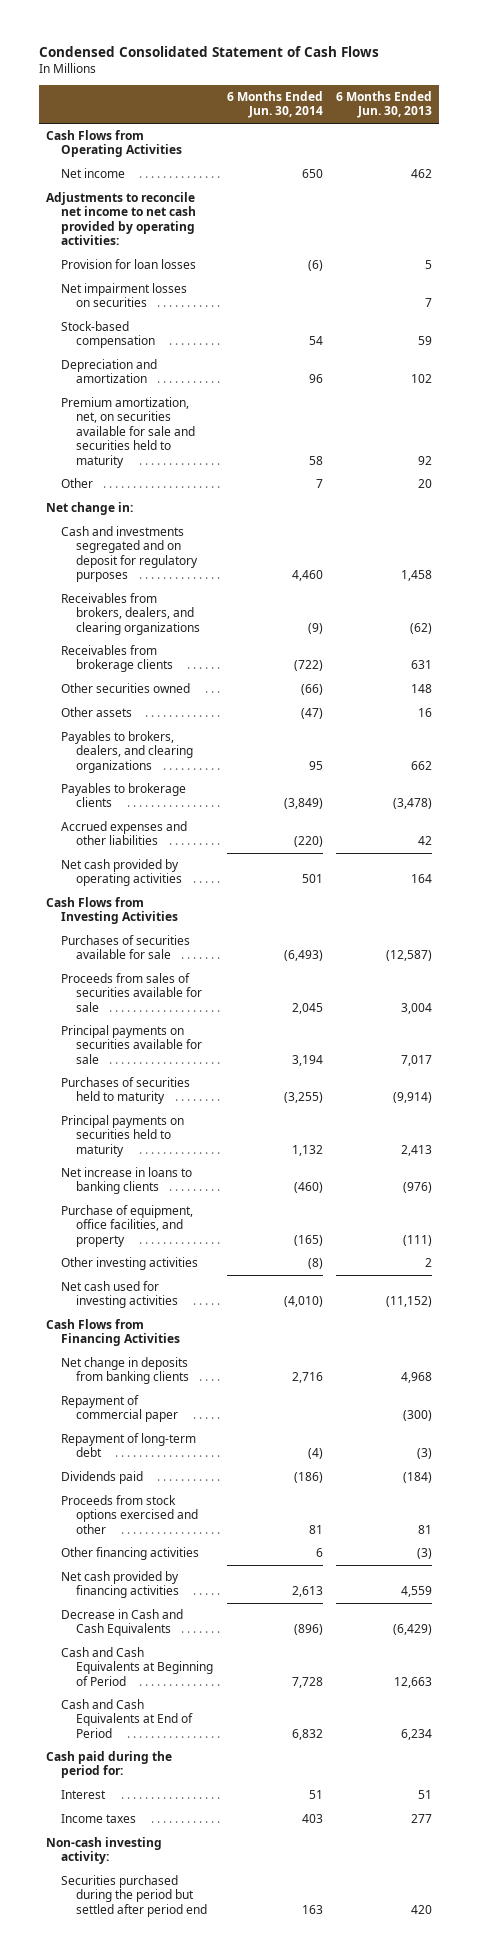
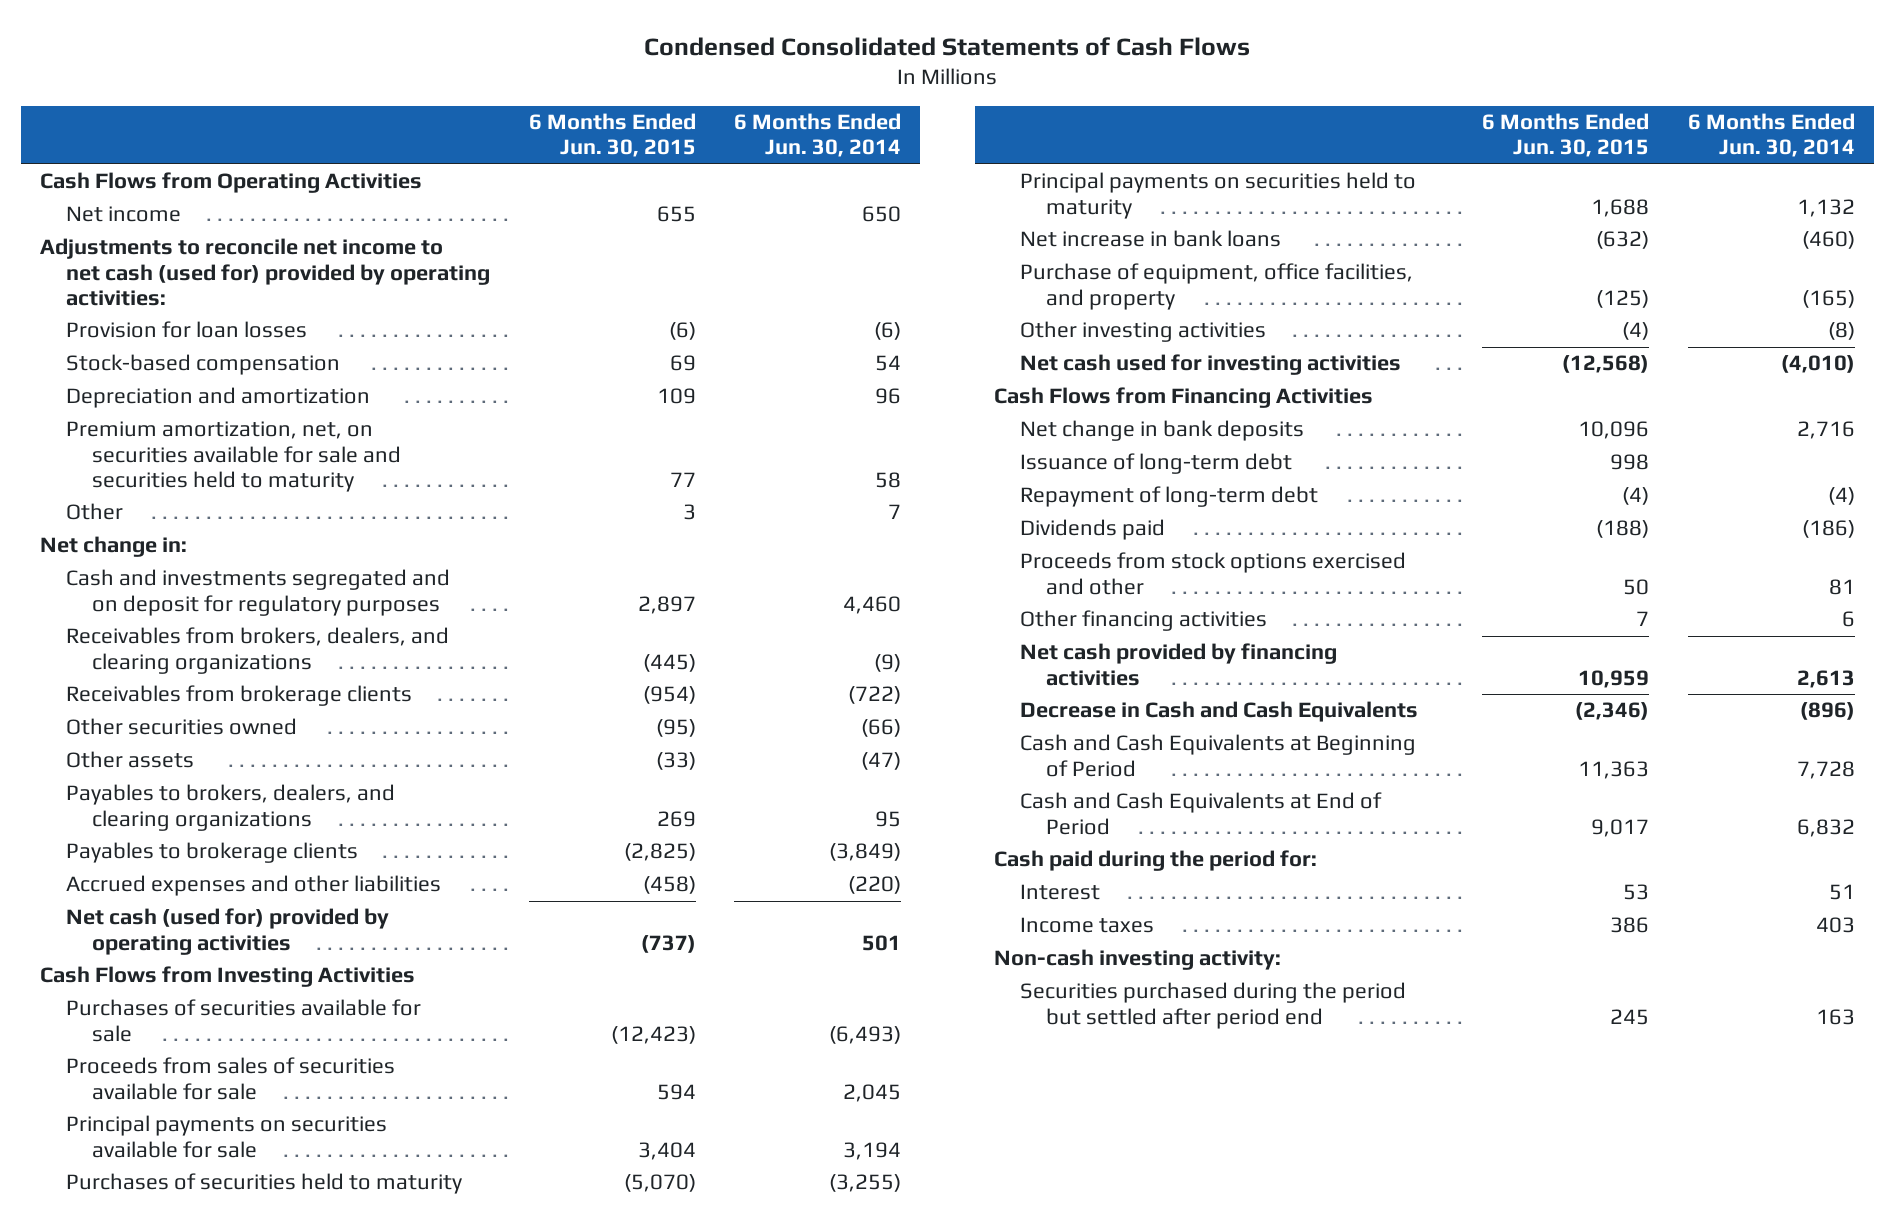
- Condensed Consolidated Statement of Cash Flows
+ Condensed Consolidated Statements of Cash Flows
- | 6 Months Ended Jun. 30, 2014 | 6 Months Ended Jun. 30, 2013
+ | 6 Months Ended Jun. 30, 2015 | 6 Months Ended Jun. 30, 2014
- Adjustments to reconcile net income to net cash provided by operating activities:
+ Adjustments to reconcile net income to net cash (used for) provided by operating activities:
- Net impairment losses on securities | | 7
- Net cash provided by operating activities | 501 | 164
+ Net cash (used for) provided by operating activities | (737) | 501
- Net increase in loans to banking clients | (460) | (976)
+ Net increase in bank loans | (632) | (460)
- Net change in deposits from banking clients | 2,716 | 4,968
- Repayment of commercial paper | | (300)
+ Net change in bank deposits | 10,096 | 2,716
+ Issuance of long-term debt | 998 |

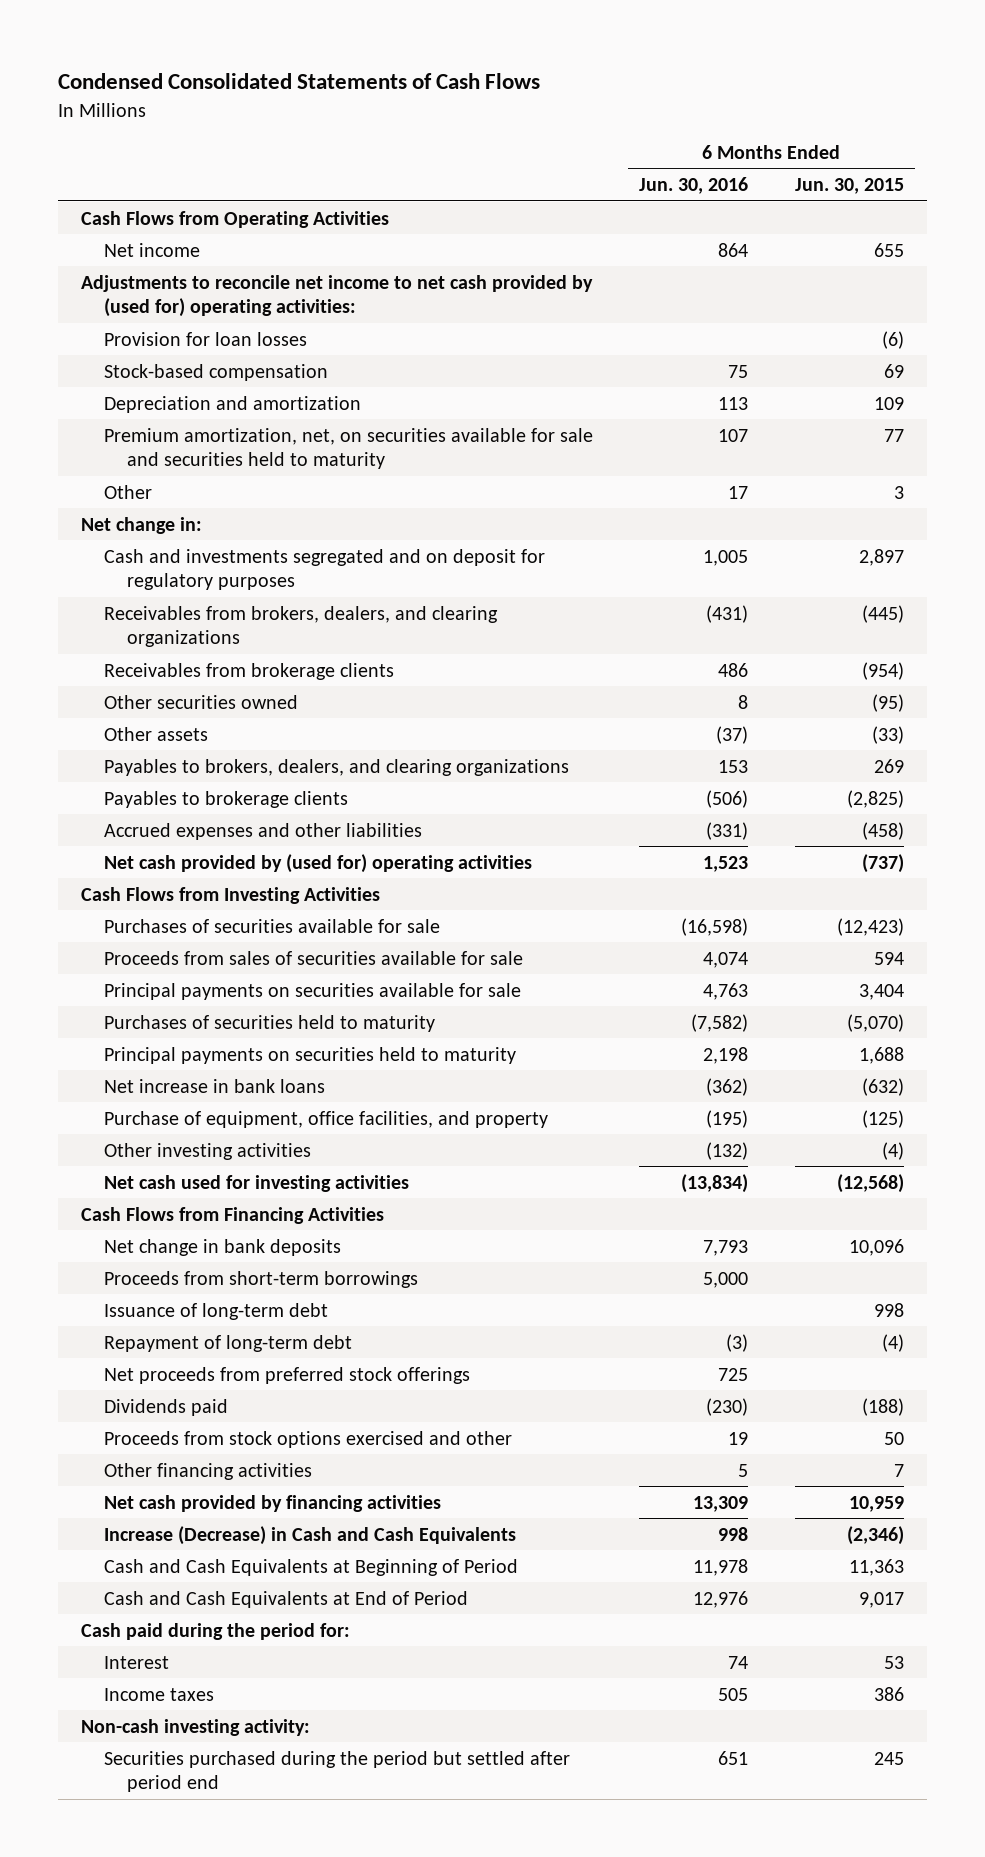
- | 6 Months Ended Jun. 30, 2015 | 6 Months Ended Jun. 30, 2014
+ | 6 Months Ended Jun. 30, 2016 | 6 Months Ended Jun. 30, 2015
- Adjustments to reconcile net income to net cash (used for) provided by operating activities:
+ Adjustments to reconcile net income to net cash provided by (used for) operating activities:
- Net cash (used for) provided by operating activities | (737) | 501
+ Net cash provided by (used for) operating activities | 1,523 | (737)
+ Proceeds from short-term borrowings | 5,000 |
+ Net proceeds from preferred stock offerings | 725 |
- Decrease in Cash and Cash Equivalents | (2,346) | (896)
+ Increase (Decrease) in Cash and Cash Equivalents | 998 | (2,346)

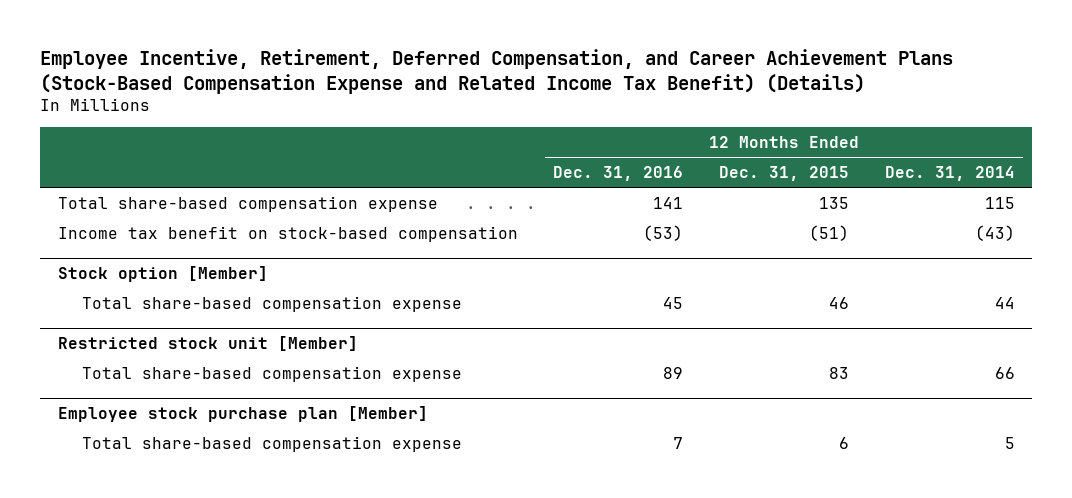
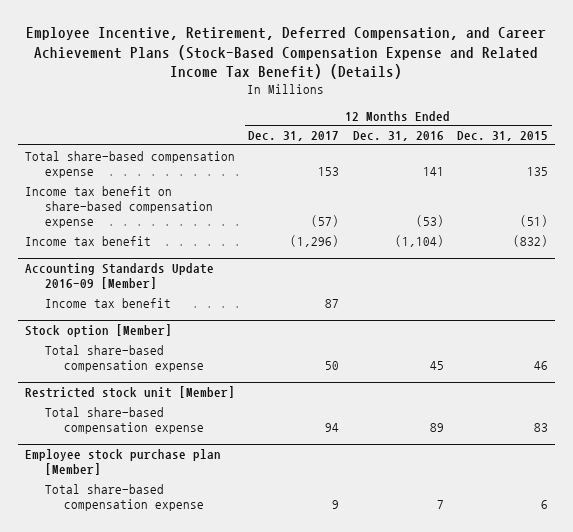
- | 12 Months Ended Dec. 31, 2016 | 12 Months Ended Dec. 31, 2015 | 12 Months Ended Dec. 31, 2014
+ | 12 Months Ended Dec. 31, 2017 | 12 Months Ended Dec. 31, 2016 | 12 Months Ended Dec. 31, 2015
- Income tax benefit on stock-based compensation | (53) | (51) | (43)
+ Income tax benefit on share-based compensation expense | (57) | (53) | (51)
+ Income tax benefit | (1,296) | (1,104) | (832)
+ Accounting Standards Update 2016-09 [Member]
+ Income tax benefit | 87 | |

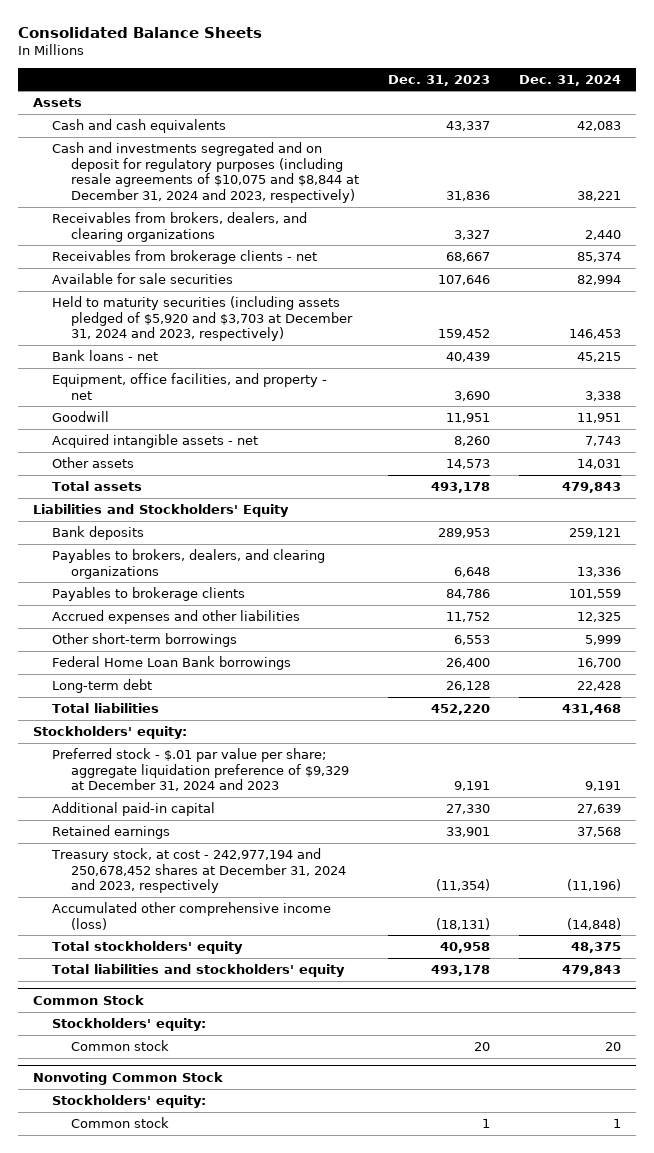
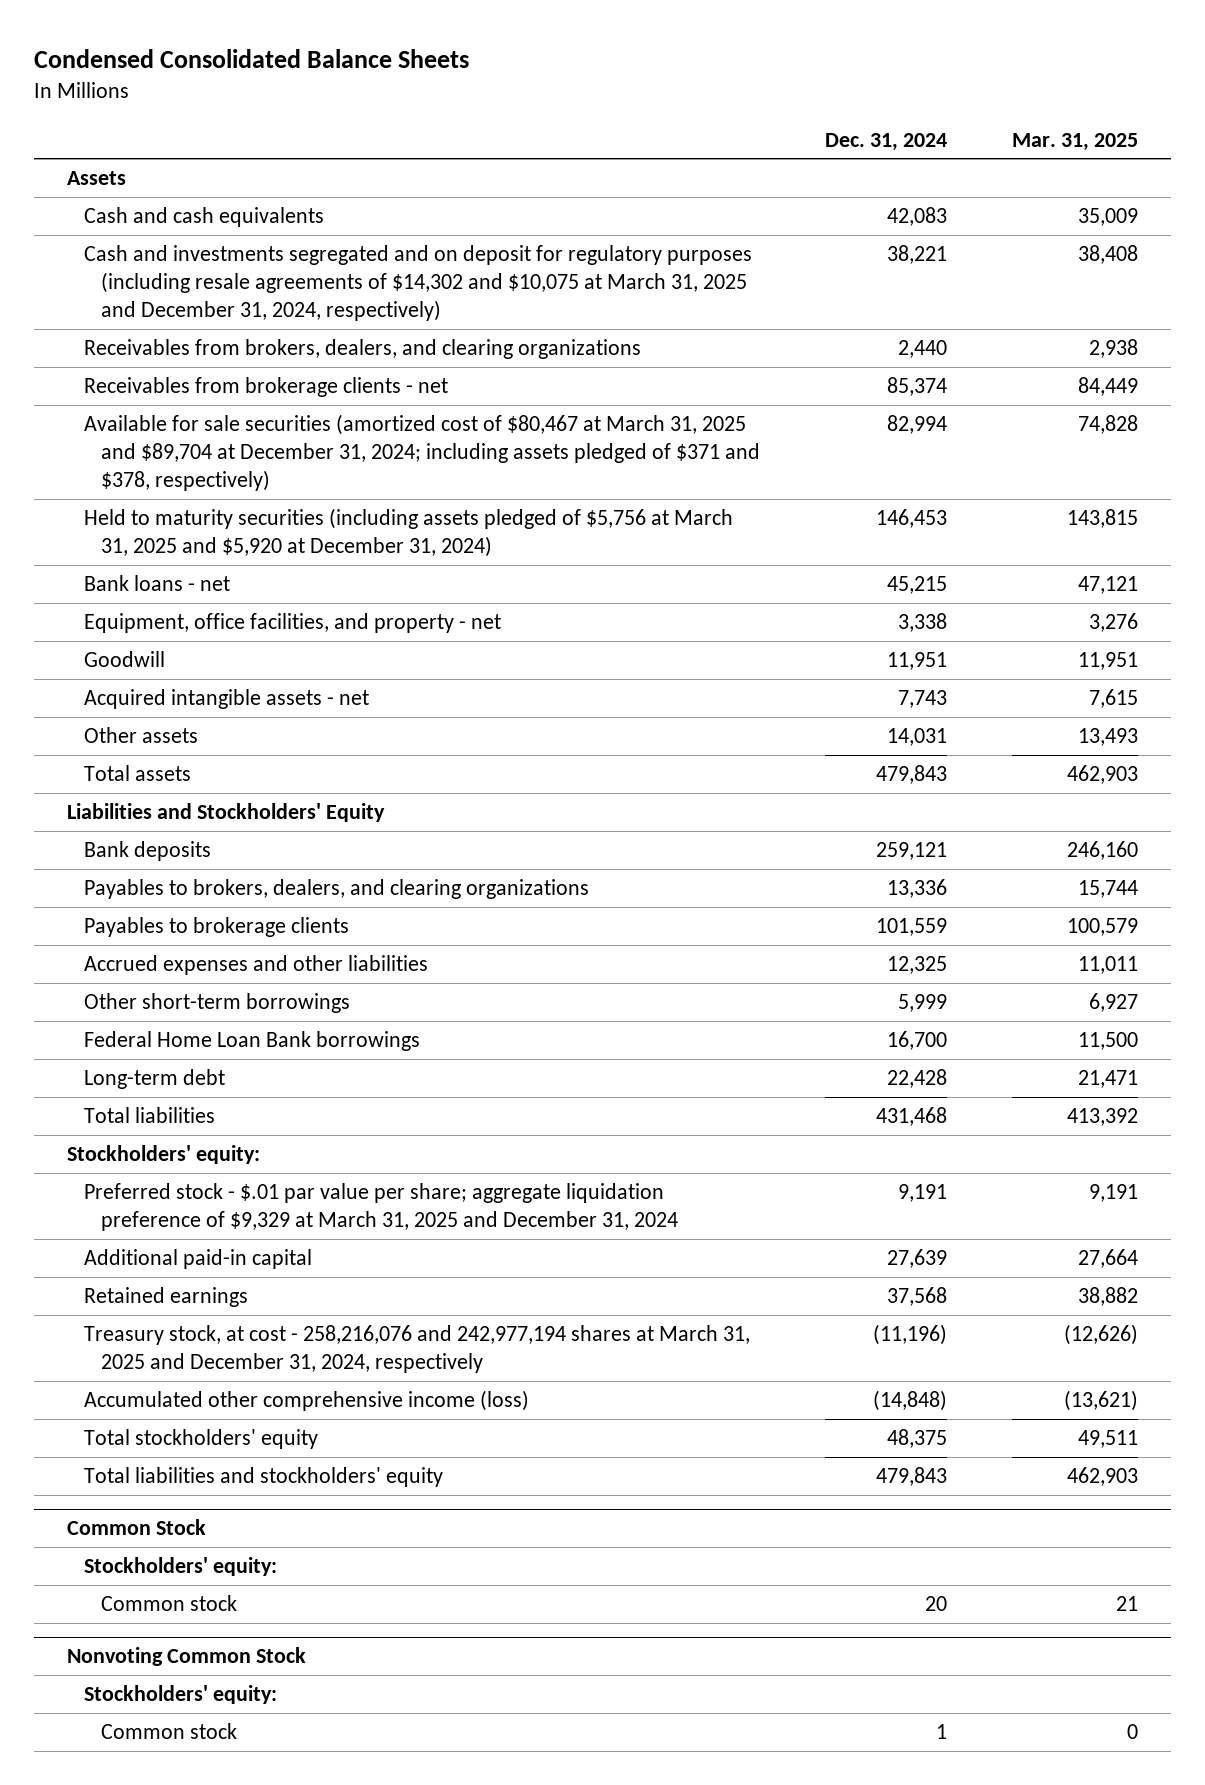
- Consolidated Balance Sheets
+ Condensed Consolidated Balance Sheets
- | Dec. 31, 2023 | Dec. 31, 2024
+ | Dec. 31, 2024 | Mar. 31, 2025
- Cash and investments segregated and on deposit for regulatory purposes (including resale agreements of $10,075 and $8,844 at December 31, 2024 and 2023, respectively) | 31,836 | 38,221
+ Cash and investments segregated and on deposit for regulatory purposes (including resale agreements of $14,302 and $10,075 at March 31, 2025 and December 31, 2024, respectively) | 38,221 | 38,408
- Available for sale securities | 107,646 | 82,994
- Held to maturity securities (including assets pledged of $5,920 and $3,703 at December 31, 2024 and 2023, respectively) | 159,452 | 146,453
+ Available for sale securities (amortized cost of $80,467 at March 31, 2025 and $89,704 at December 31, 2024; including assets pledged of $371 and $378, respectively) | 82,994 | 74,828
+ Held to maturity securities (including assets pledged of $5,756 at March 31, 2025 and $5,920 at December 31, 2024) | 146,453 | 143,815
- Preferred stock - $.01 par value per share; aggregate liquidation preference of $9,329 at December 31, 2024 and 2023 | 9,191 | 9,191
+ Preferred stock - $.01 par value per share; aggregate liquidation preference of $9,329 at March 31, 2025 and December 31, 2024 | 9,191 | 9,191
- Treasury stock, at cost - 242,977,194 and 250,678,452 shares at December 31, 2024 and 2023, respectively | (11,354) | (11,196)
+ Treasury stock, at cost - 258,216,076 and 242,977,194 shares at March 31, 2025 and December 31, 2024, respectively | (11,196) | (12,626)

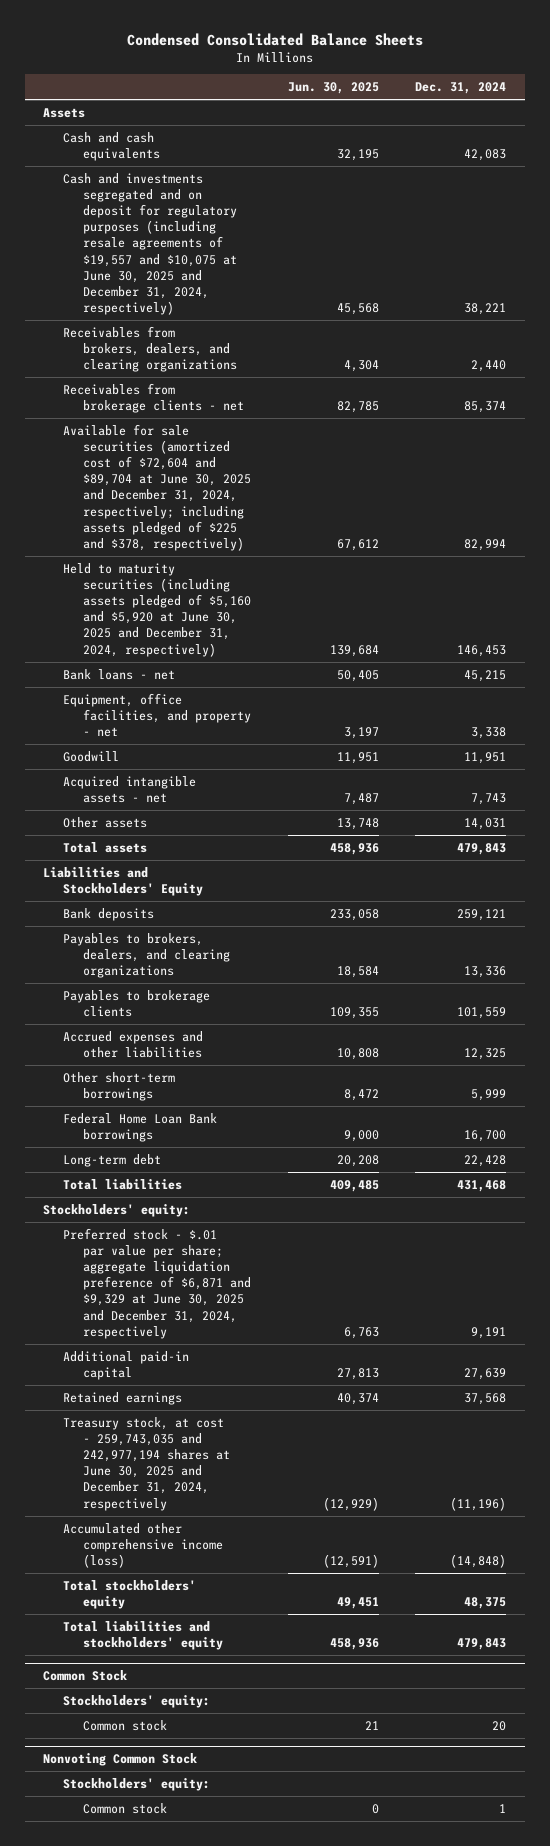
- | Dec. 31, 2024 | Mar. 31, 2025
+ | Jun. 30, 2025 | Dec. 31, 2024
- Cash and investments segregated and on deposit for regulatory purposes (including resale agreements of $14,302 and $10,075 at March 31, 2025 and December 31, 2024, respectively) | 38,221 | 38,408
+ Cash and investments segregated and on deposit for regulatory purposes (including resale agreements of $19,557 and $10,075 at June 30, 2025 and December 31, 2024, respectively) | 45,568 | 38,221
- Available for sale securities (amortized cost of $80,467 at March 31, 2025 and $89,704 at December 31, 2024; including assets pledged of $371 and $378, respectively) | 82,994 | 74,828
- Held to maturity securities (including assets pledged of $5,756 at March 31, 2025 and $5,920 at December 31, 2024) | 146,453 | 143,815
+ Available for sale securities (amortized cost of $72,604 and $89,704 at June 30, 2025 and December 31, 2024, respectively; including assets pledged of $225 and $378, respectively) | 67,612 | 82,994
+ Held to maturity securities (including assets pledged of $5,160 and $5,920 at June 30, 2025 and December 31, 2024, respectively) | 139,684 | 146,453
- Preferred stock - $.01 par value per share; aggregate liquidation preference of $9,329 at March 31, 2025 and December 31, 2024 | 9,191 | 9,191
+ Preferred stock - $.01 par value per share; aggregate liquidation preference of $6,871 and $9,329 at June 30, 2025 and December 31, 2024, respectively | 6,763 | 9,191
- Treasury stock, at cost - 258,216,076 and 242,977,194 shares at March 31, 2025 and December 31, 2024, respectively | (11,196) | (12,626)
+ Treasury stock, at cost - 259,743,035 and 242,977,194 shares at June 30, 2025 and December 31, 2024, respectively | (12,929) | (11,196)

